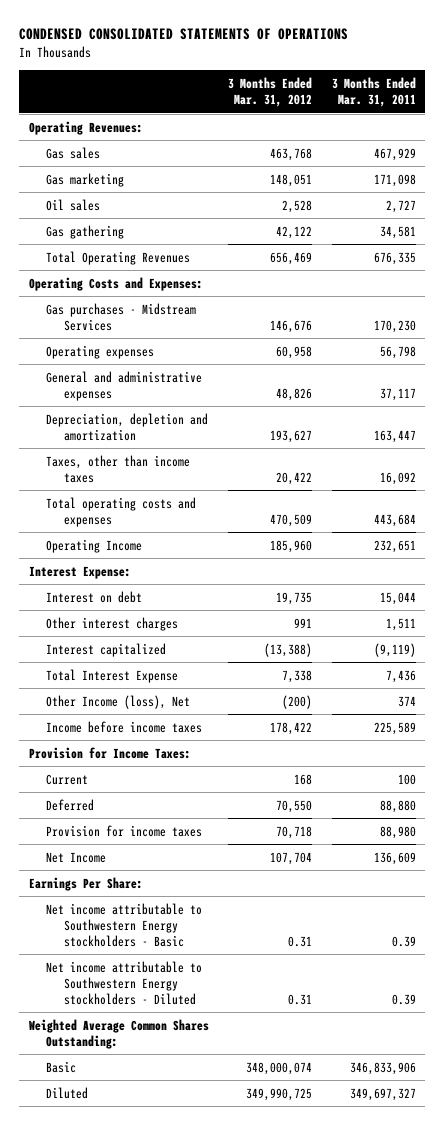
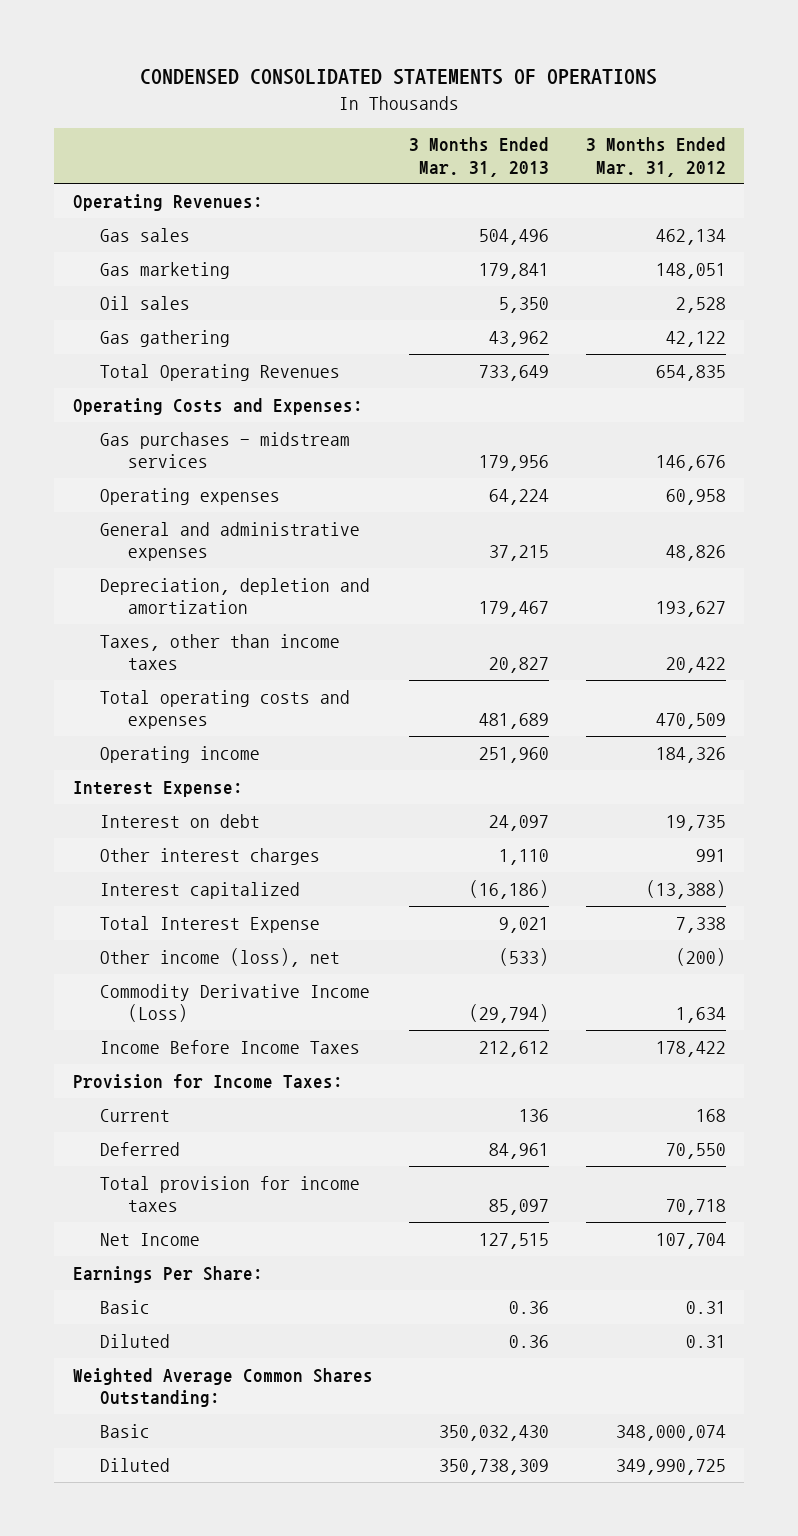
- | 3 Months Ended Mar. 31, 2012 | 3 Months Ended Mar. 31, 2011
+ | 3 Months Ended Mar. 31, 2013 | 3 Months Ended Mar. 31, 2012
- Gas sales | 463,768 | 467,929
+ Gas sales | 504,496 | 462,134
- Total Operating Revenues | 656,469 | 676,335
+ Total Operating Revenues | 733,649 | 654,835
- Gas purchases - Midstream Services | 146,676 | 170,230
+ Gas purchases - midstream services | 179,956 | 146,676
- Operating Income | 185,960 | 232,651
+ Operating income | 251,960 | 184,326
- Other Income (loss), Net | (200) | 374
- Income before income taxes | 178,422 | 225,589
+ Other income (loss), net | (533) | (200)
+ Commodity Derivative Income (Loss) | (29,794) | 1,634
+ Income Before Income Taxes | 212,612 | 178,422
- Provision for income taxes | 70,718 | 88,980
+ Total provision for income taxes | 85,097 | 70,718
- Net income attributable to Southwestern Energy stockholders - Basic | 0.31 | 0.39
- Net income attributable to Southwestern Energy stockholders - Diluted | 0.31 | 0.39
+ Basic | 0.36 | 0.31
+ Diluted | 0.36 | 0.31

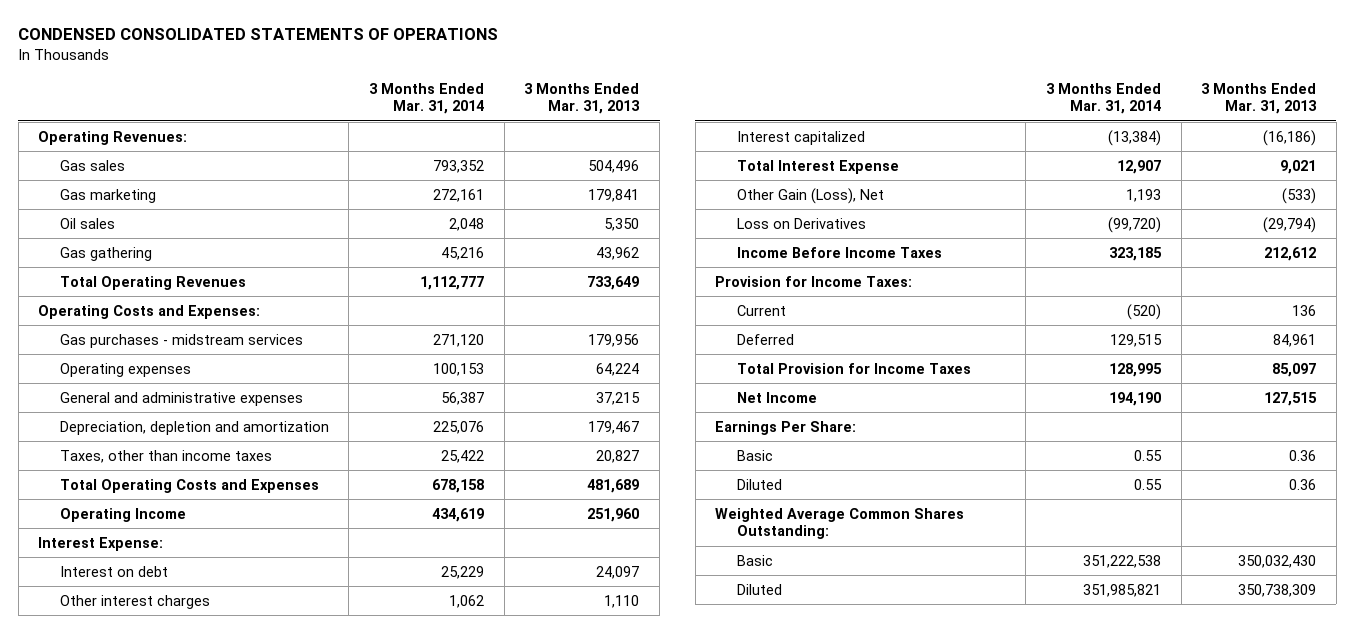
- | 3 Months Ended Mar. 31, 2013 | 3 Months Ended Mar. 31, 2012
+ | 3 Months Ended Mar. 31, 2014 | 3 Months Ended Mar. 31, 2013
- Total operating costs and expenses | 481,689 | 470,509
- Operating income | 251,960 | 184,326
+ Total Operating Costs and Expenses | 678,158 | 481,689
+ Operating Income | 434,619 | 251,960
- Other income (loss), net | (533) | (200)
- Commodity Derivative Income (Loss) | (29,794) | 1,634
+ Other Gain (Loss), Net | 1,193 | (533)
+ Loss on Derivatives | (99,720) | (29,794)
- Total provision for income taxes | 85,097 | 70,718
+ Total Provision for Income Taxes | 128,995 | 85,097

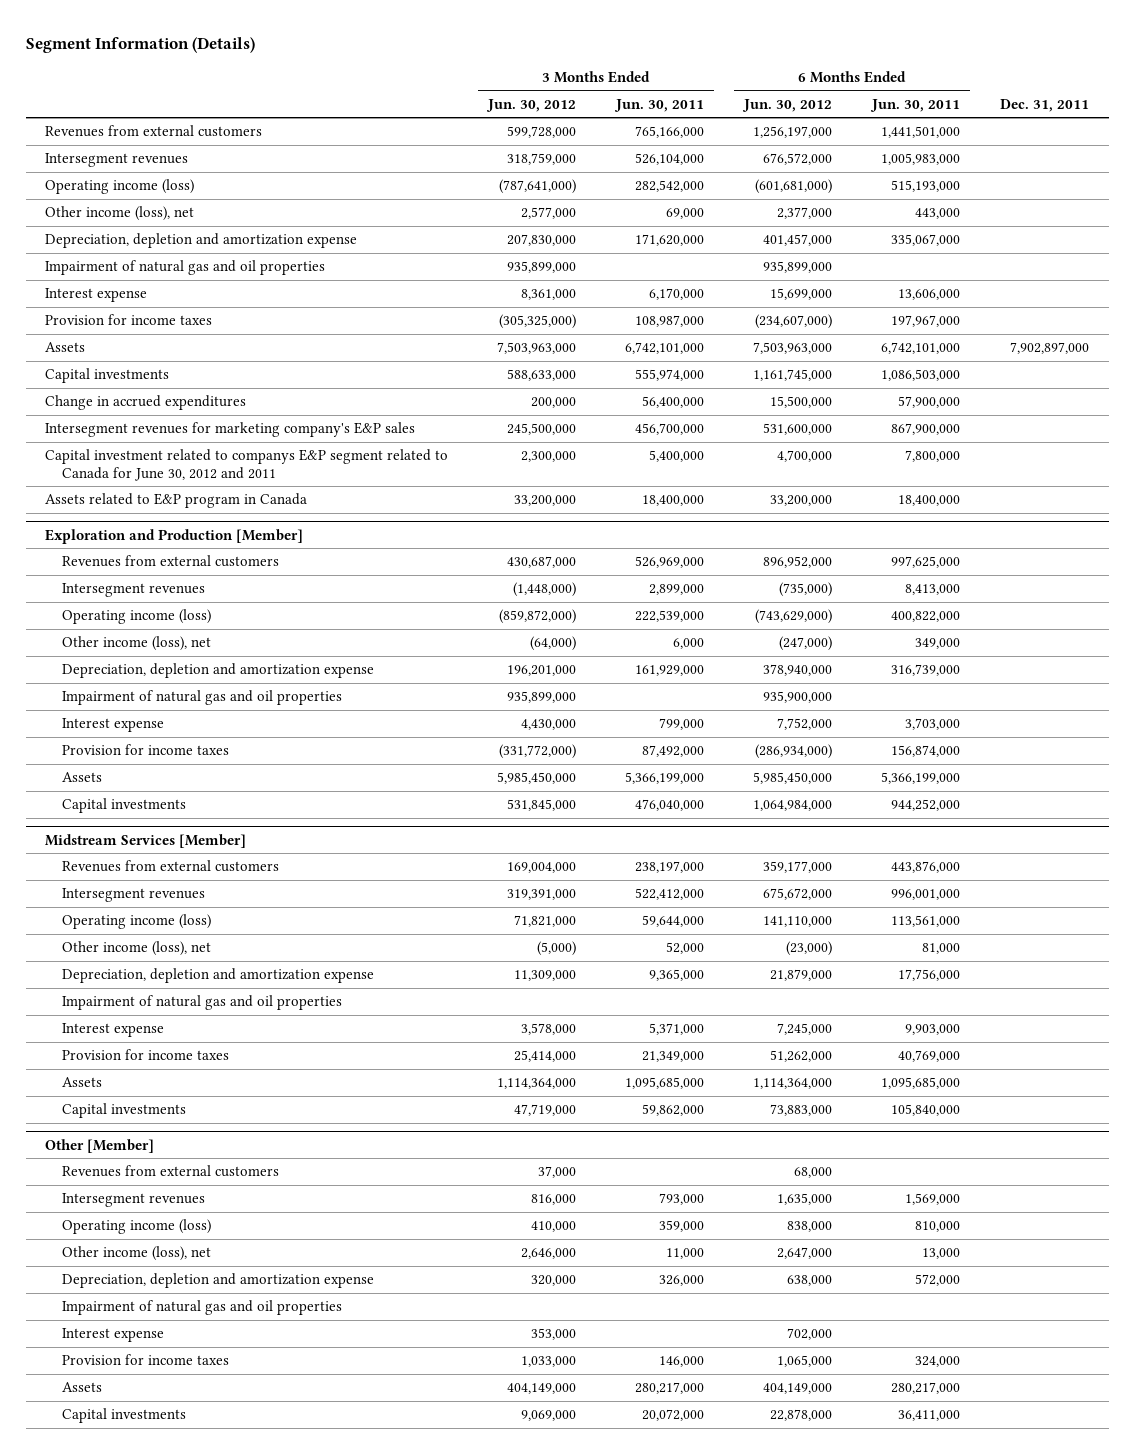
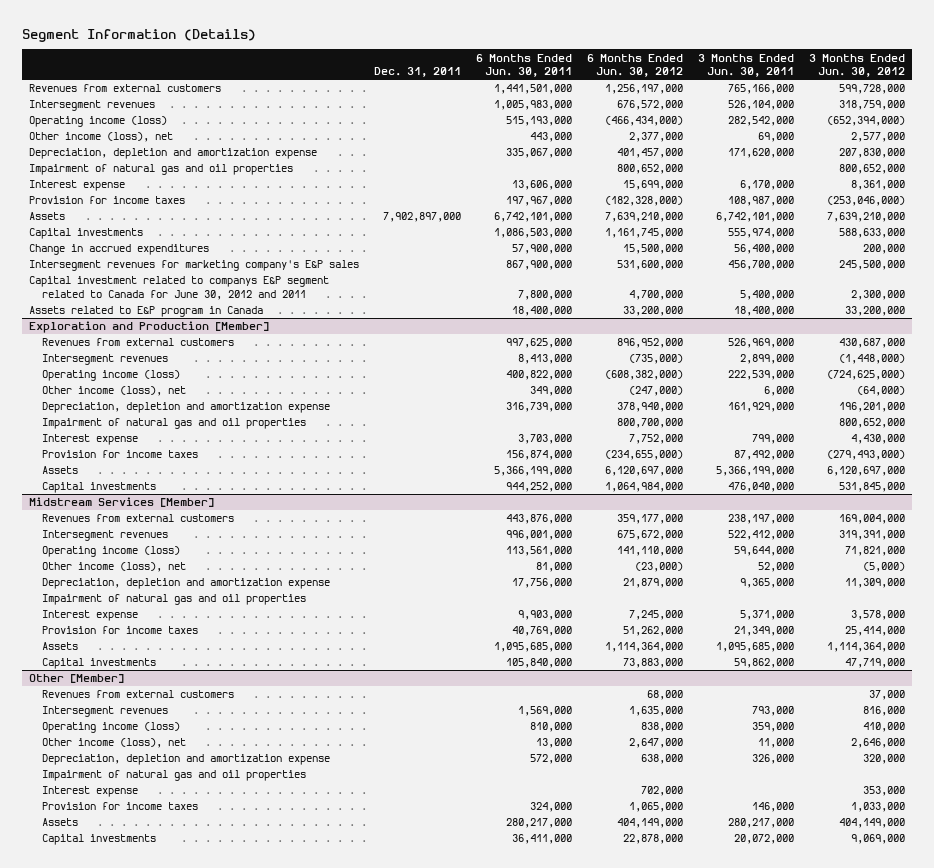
- | 3 Months Ended Jun. 30, 2012 | 3 Months Ended Jun. 30, 2011 | 6 Months Ended Jun. 30, 2012 | 6 Months Ended Jun. 30, 2011 | Dec. 31, 2011
+ | Dec. 31, 2011 | 6 Months Ended Jun. 30, 2011 | 6 Months Ended Jun. 30, 2012 | 3 Months Ended Jun. 30, 2011 | 3 Months Ended Jun. 30, 2012
- Operating income (loss) | (787,641,000) | 282,542,000 | (601,681,000) | 515,193,000 |
+ Operating income (loss) | | 515,193,000 | (466,434,000) | 282,542,000 | (652,394,000)
- Impairment of natural gas and oil properties | 935,899,000 | | 935,899,000 | |
+ Impairment of natural gas and oil properties | | | 800,652,000 | | 800,652,000
- Provision for income taxes | (305,325,000) | 108,987,000 | (234,607,000) | 197,967,000 |
- Assets | 7,503,963,000 | 6,742,101,000 | 7,503,963,000 | 6,742,101,000 | 7,902,897,000
+ Provision for income taxes | | 197,967,000 | (182,328,000) | 108,987,000 | (253,046,000)
+ Assets | 7,902,897,000 | 6,742,101,000 | 7,639,210,000 | 6,742,101,000 | 7,639,210,000
@ Exploration and Production [Member]
- Operating income (loss) | (859,872,000) | 222,539,000 | (743,629,000) | 400,822,000 |
+ Operating income (loss) | | 400,822,000 | (608,382,000) | 222,539,000 | (724,625,000)
- Impairment of natural gas and oil properties | 935,899,000 | | 935,900,000 | |
+ Impairment of natural gas and oil properties | | | 800,700,000 | | 800,652,000
- Provision for income taxes | (331,772,000) | 87,492,000 | (286,934,000) | 156,874,000 |
- Assets | 5,985,450,000 | 5,366,199,000 | 5,985,450,000 | 5,366,199,000 |
+ Provision for income taxes | | 156,874,000 | (234,655,000) | 87,492,000 | (279,493,000)
+ Assets | | 5,366,199,000 | 6,120,697,000 | 5,366,199,000 | 6,120,697,000

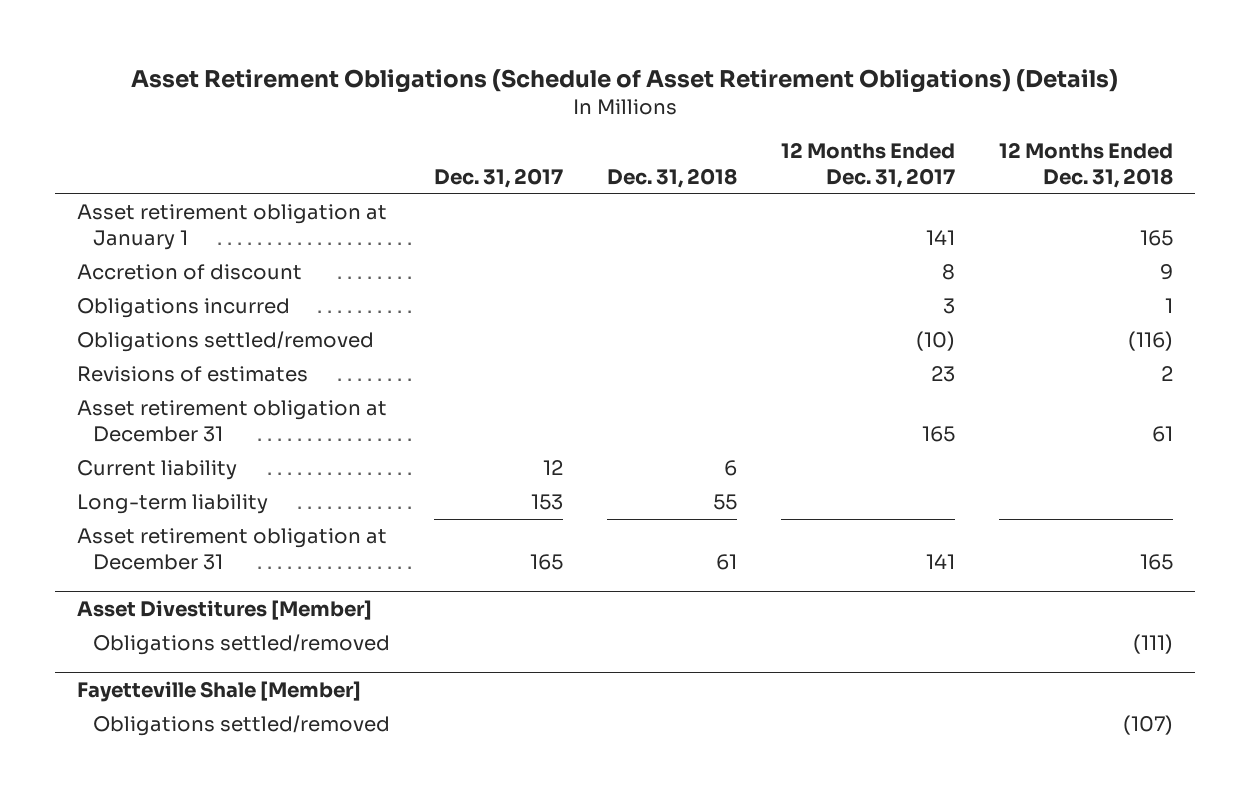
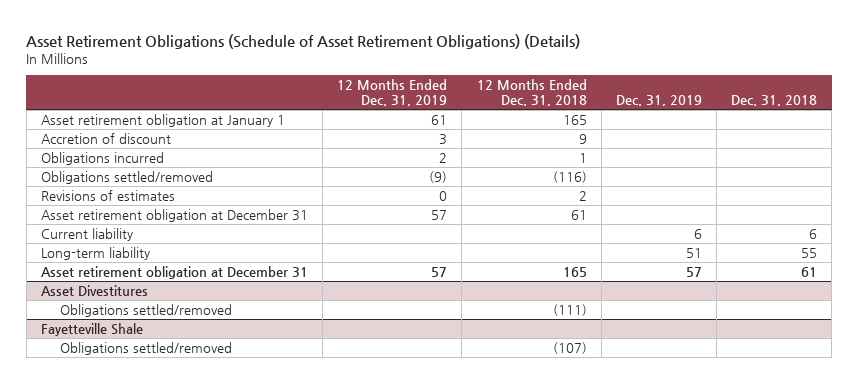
- | Dec. 31, 2017 | Dec. 31, 2018 | 12 Months Ended Dec. 31, 2017 | 12 Months Ended Dec. 31, 2018
+ | 12 Months Ended Dec. 31, 2019 | 12 Months Ended Dec. 31, 2018 | Dec. 31, 2019 | Dec. 31, 2018
- Asset Divestitures [Member]
+ Asset Divestitures
- Fayetteville Shale [Member]
+ Fayetteville Shale

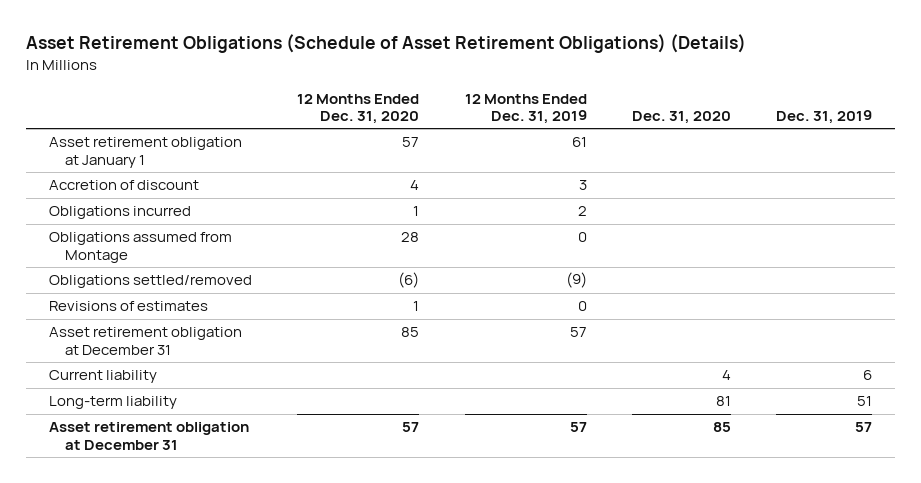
- | 12 Months Ended Dec. 31, 2019 | 12 Months Ended Dec. 31, 2018 | Dec. 31, 2019 | Dec. 31, 2018
+ | 12 Months Ended Dec. 31, 2020 | 12 Months Ended Dec. 31, 2019 | Dec. 31, 2020 | Dec. 31, 2019
+ Obligations assumed from Montage | 28 | 0 | |
- Asset Divestitures
- Obligations settled/removed | | (111) | |
- Fayetteville Shale
- Obligations settled/removed | | (107) | |

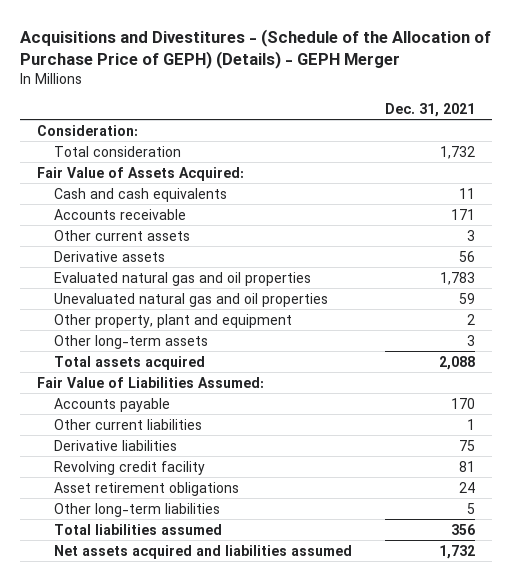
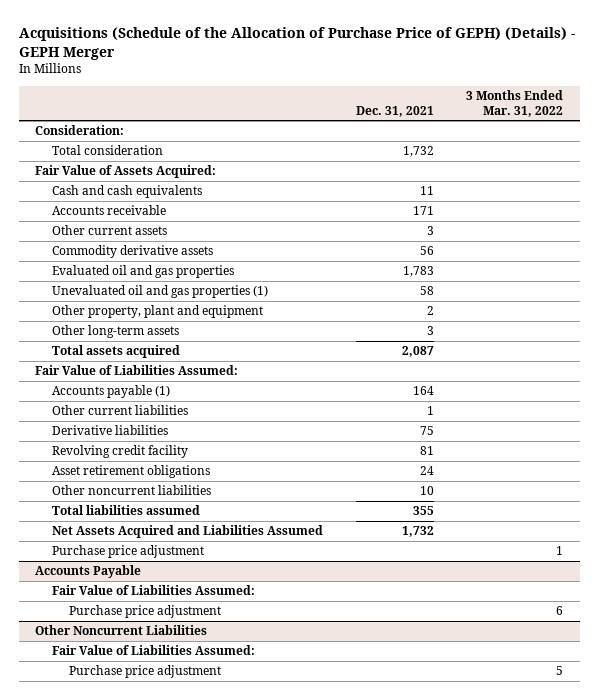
- Acquisitions and Divestitures - (Schedule of the Allocation of Purchase Price of GEPH) (Details) - GEPH Merger
+ Acquisitions (Schedule of the Allocation of Purchase Price of GEPH) (Details) - GEPH Merger
- | Dec. 31, 2021
+ | Dec. 31, 2021 | 3 Months Ended Mar. 31, 2022
- Derivative assets | 56
- Evaluated natural gas and oil properties | 1,783
- Unevaluated natural gas and oil properties | 59
+ Commodity derivative assets | 56 |
+ Evaluated oil and gas properties | 1,783 |
+ Unevaluated oil and gas properties (1) | 58 |
- Total assets acquired | 2,088
+ Total assets acquired | 2,087 |
- Accounts payable | 170
+ Accounts payable (1) | 164 |
- Other long-term liabilities | 5
- Total liabilities assumed | 356
- Net assets acquired and liabilities assumed | 1,732
+ Other noncurrent liabilities | 10 |
+ Total liabilities assumed | 355 |
+ Net Assets Acquired and Liabilities Assumed | 1,732 |
+ Purchase price adjustment | | 1
+ Accounts Payable
+ Fair Value of Liabilities Assumed:
+ Purchase price adjustment | | 6
+ Other Noncurrent Liabilities
+ Fair Value of Liabilities Assumed:
+ Purchase price adjustment | | 5

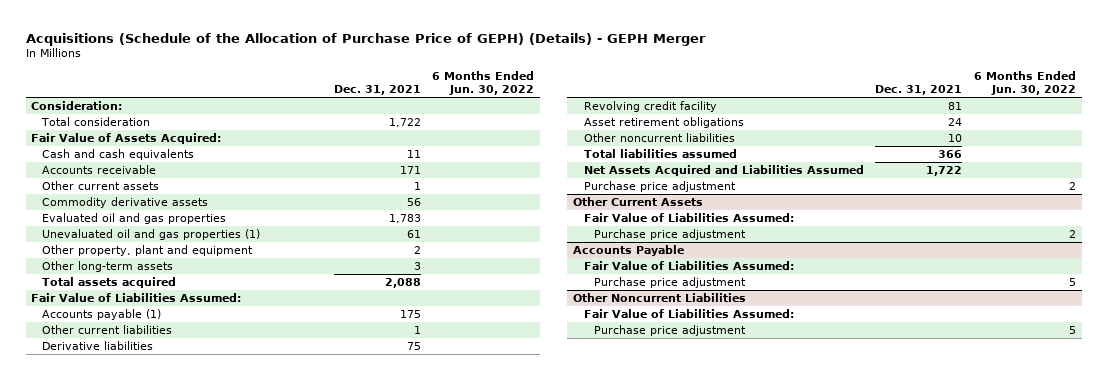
- | Dec. 31, 2021 | 3 Months Ended Mar. 31, 2022
+ | Dec. 31, 2021 | 6 Months Ended Jun. 30, 2022
- Total consideration | 1,732 |
+ Total consideration | 1,722 |
- Other current assets | 3 |
+ Other current assets | 1 |
- Unevaluated oil and gas properties (1) | 58 |
+ Unevaluated oil and gas properties (1) | 61 |
- Total assets acquired | 2,087 |
+ Total assets acquired | 2,088 |
- Accounts payable (1) | 164 |
+ Accounts payable (1) | 175 |
- Total liabilities assumed | 355 |
- Net Assets Acquired and Liabilities Assumed | 1,732 |
+ Total liabilities assumed | 366 |
+ Net Assets Acquired and Liabilities Assumed | 1,722 |
+ Other Current Assets
+ Fair Value of Liabilities Assumed:
+ Purchase price adjustment | | 2

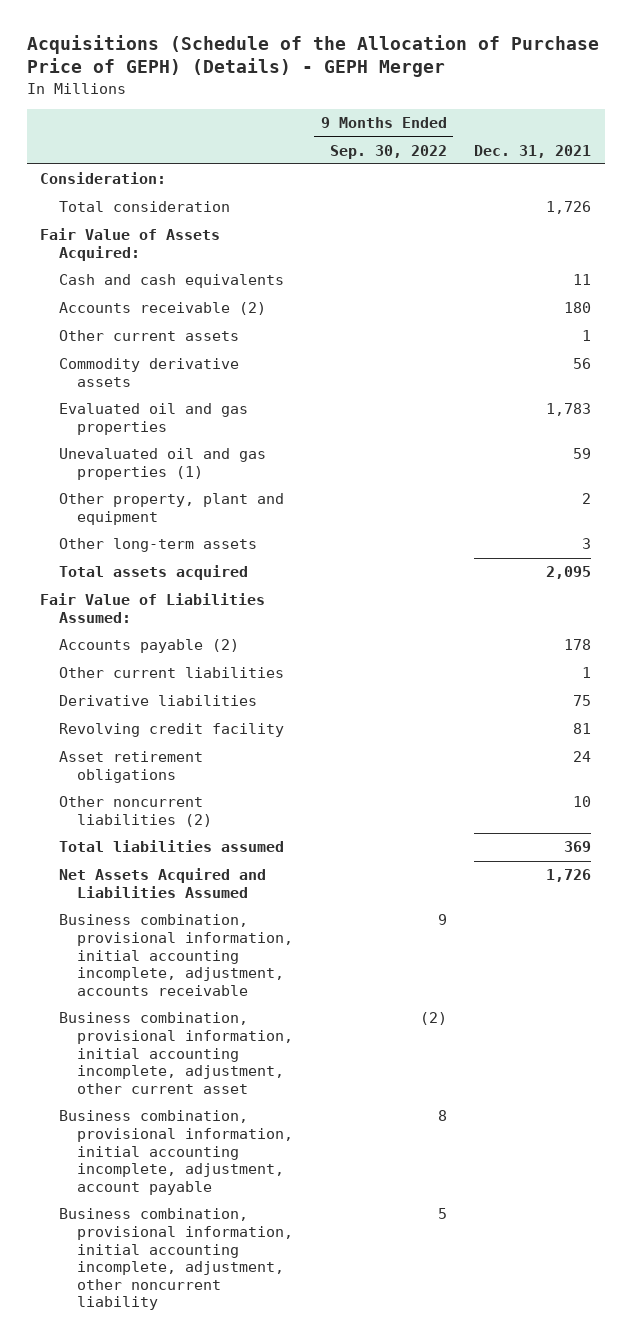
- | Dec. 31, 2021 | 6 Months Ended Jun. 30, 2022
+ | 9 Months Ended Sep. 30, 2022 | Dec. 31, 2021
- Total consideration | 1,722 |
+ Total consideration | | 1,726
- Accounts receivable | 171 |
+ Accounts receivable (2) | | 180
- Unevaluated oil and gas properties (1) | 61 |
+ Unevaluated oil and gas properties (1) | | 59
- Total assets acquired | 2,088 |
+ Total assets acquired | | 2,095
- Accounts payable (1) | 175 |
+ Accounts payable (2) | | 178
- Other noncurrent liabilities | 10 |
- Total liabilities assumed | 366 |
- Net Assets Acquired and Liabilities Assumed | 1,722 |
- Purchase price adjustment | | 2
- Other Current Assets
- Fair Value of Liabilities Assumed:
- Purchase price adjustment | | 2
- Accounts Payable
- Fair Value of Liabilities Assumed:
- Purchase price adjustment | | 5
- Other Noncurrent Liabilities
- Fair Value of Liabilities Assumed:
- Purchase price adjustment | | 5
+ Other noncurrent liabilities (2) | | 10
+ Total liabilities assumed | | 369
+ Net Assets Acquired and Liabilities Assumed | | 1,726
+ Business combination, provisional information, initial accounting incomplete, adjustment, accounts receivable | 9 |
+ Business combination, provisional information, initial accounting incomplete, adjustment, other current asset | (2) |
+ Business combination, provisional information, initial accounting incomplete, adjustment, account payable | 8 |
+ Business combination, provisional information, initial accounting incomplete, adjustment, other noncurrent liability | 5 |

